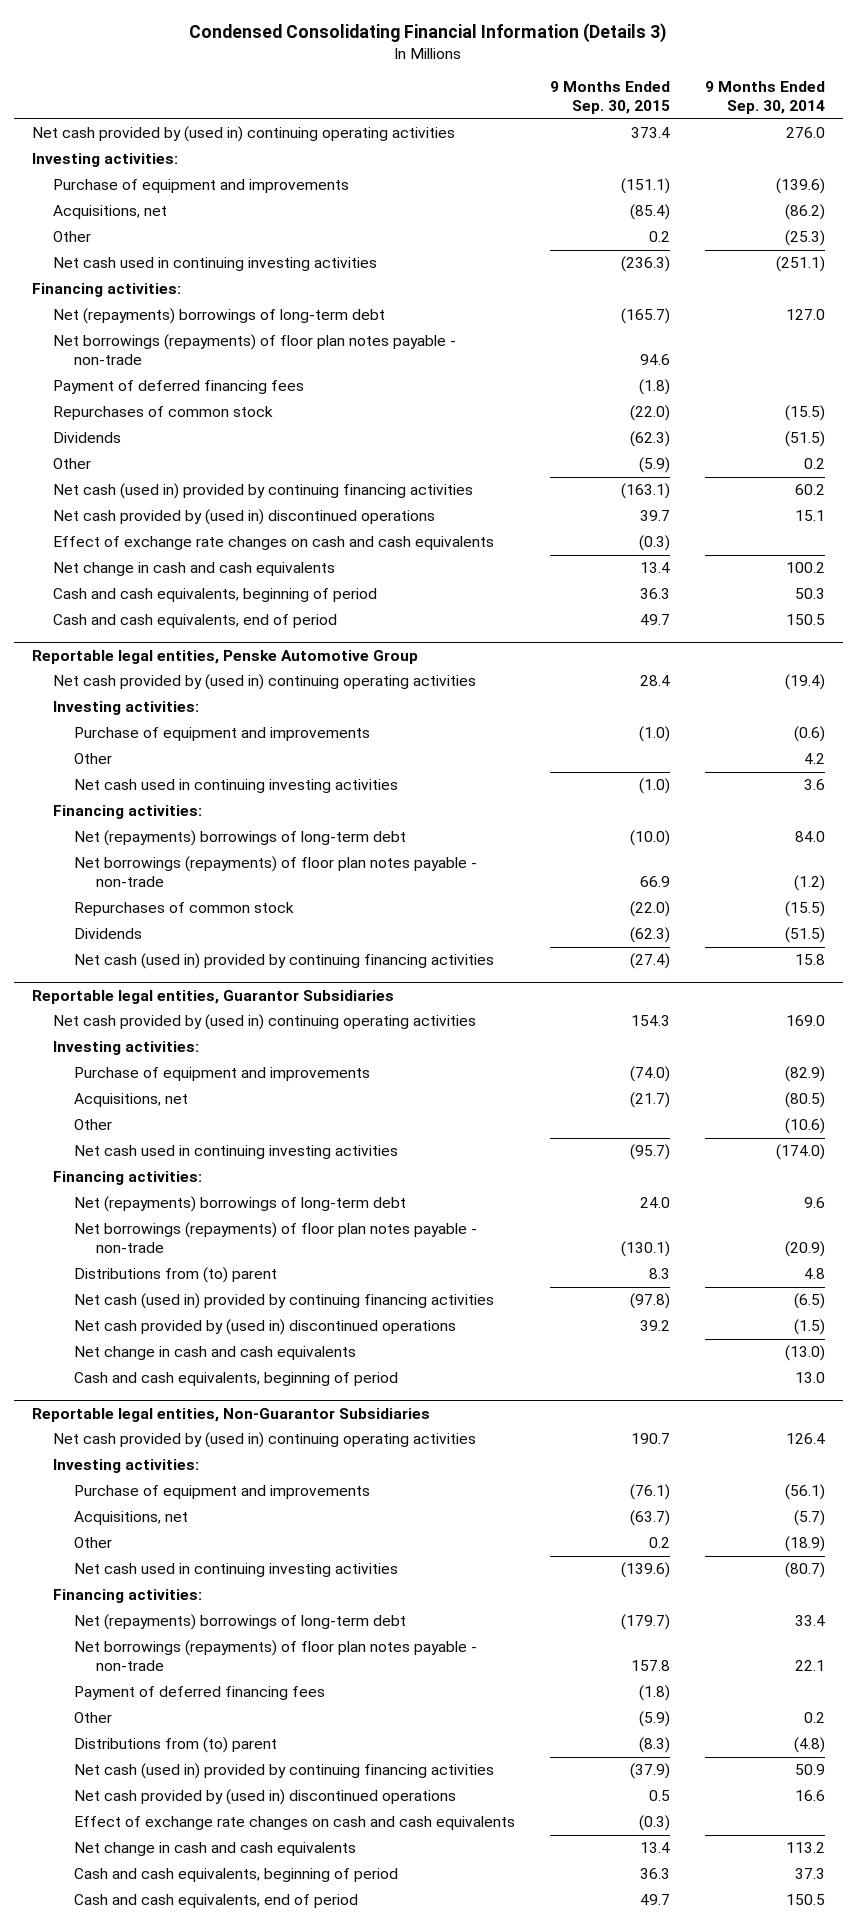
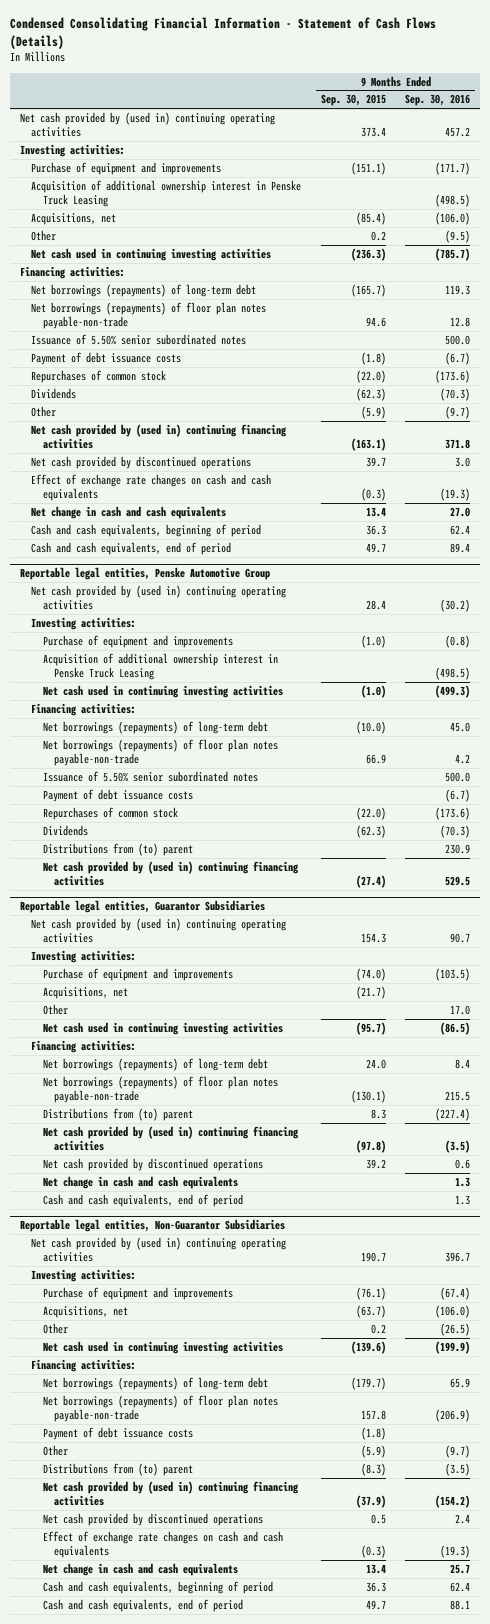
- Condensed Consolidating Financial Information (Details 3)
+ Condensed Consolidating Financial Information - Statement of Cash Flows (Details)
- | 9 Months Ended Sep. 30, 2015 | 9 Months Ended Sep. 30, 2014
+ | 9 Months Ended Sep. 30, 2015 | 9 Months Ended Sep. 30, 2016
+ Acquisition of additional ownership interest in Penske Truck Leasing | | (498.5)
- Net (repayments) borrowings of long-term debt | (165.7) | 127.0
- Net borrowings (repayments) of floor plan notes payable - non-trade | 94.6 |
- Payment of deferred financing fees | (1.8) |
+ Net borrowings (repayments) of long-term debt | (165.7) | 119.3
+ Net borrowings (repayments) of floor plan notes payable-non-trade | 94.6 | 12.8
+ Issuance of 5.50% senior subordinated notes | | 500.0
+ Payment of debt issuance costs | (1.8) | (6.7)
- Net cash (used in) provided by continuing financing activities | (163.1) | 60.2
- Net cash provided by (used in) discontinued operations | 39.7 | 15.1
+ Net cash provided by (used in) continuing financing activities | (163.1) | 371.8
+ Net cash provided by discontinued operations | 39.7 | 3.0
@ Reportable legal entities, Penske Automotive Group
- Other | | 4.2
+ Acquisition of additional ownership interest in Penske Truck Leasing | | (498.5)
- Net (repayments) borrowings of long-term debt | (10.0) | 84.0
- Net borrowings (repayments) of floor plan notes payable - non-trade | 66.9 | (1.2)
+ Net borrowings (repayments) of long-term debt | (10.0) | 45.0
+ Net borrowings (repayments) of floor plan notes payable-non-trade | 66.9 | 4.2
+ Issuance of 5.50% senior subordinated notes | | 500.0
+ Payment of debt issuance costs | | (6.7)
- Net cash (used in) provided by continuing financing activities | (27.4) | 15.8
+ Distributions from (to) parent | | 230.9
+ Net cash provided by (used in) continuing financing activities | (27.4) | 529.5
@ Reportable legal entities, Guarantor Subsidiaries
- Net (repayments) borrowings of long-term debt | 24.0 | 9.6
- Net borrowings (repayments) of floor plan notes payable - non-trade | (130.1) | (20.9)
+ Net borrowings (repayments) of long-term debt | 24.0 | 8.4
+ Net borrowings (repayments) of floor plan notes payable-non-trade | (130.1) | 215.5
- Net cash (used in) provided by continuing financing activities | (97.8) | (6.5)
- Net cash provided by (used in) discontinued operations | 39.2 | (1.5)
+ Net cash provided by (used in) continuing financing activities | (97.8) | (3.5)
+ Net cash provided by discontinued operations | 39.2 | 0.6
- Cash and cash equivalents, beginning of period | | 13.0
+ Cash and cash equivalents, end of period | | 1.3
@ Reportable legal entities, Non-Guarantor Subsidiaries
- Net (repayments) borrowings of long-term debt | (179.7) | 33.4
- Net borrowings (repayments) of floor plan notes payable - non-trade | 157.8 | 22.1
- Payment of deferred financing fees | (1.8) |
+ Net borrowings (repayments) of long-term debt | (179.7) | 65.9
+ Net borrowings (repayments) of floor plan notes payable-non-trade | 157.8 | (206.9)
+ Payment of debt issuance costs | (1.8) |
- Net cash (used in) provided by continuing financing activities | (37.9) | 50.9
- Net cash provided by (used in) discontinued operations | 0.5 | 16.6
+ Net cash provided by (used in) continuing financing activities | (37.9) | (154.2)
+ Net cash provided by discontinued operations | 0.5 | 2.4

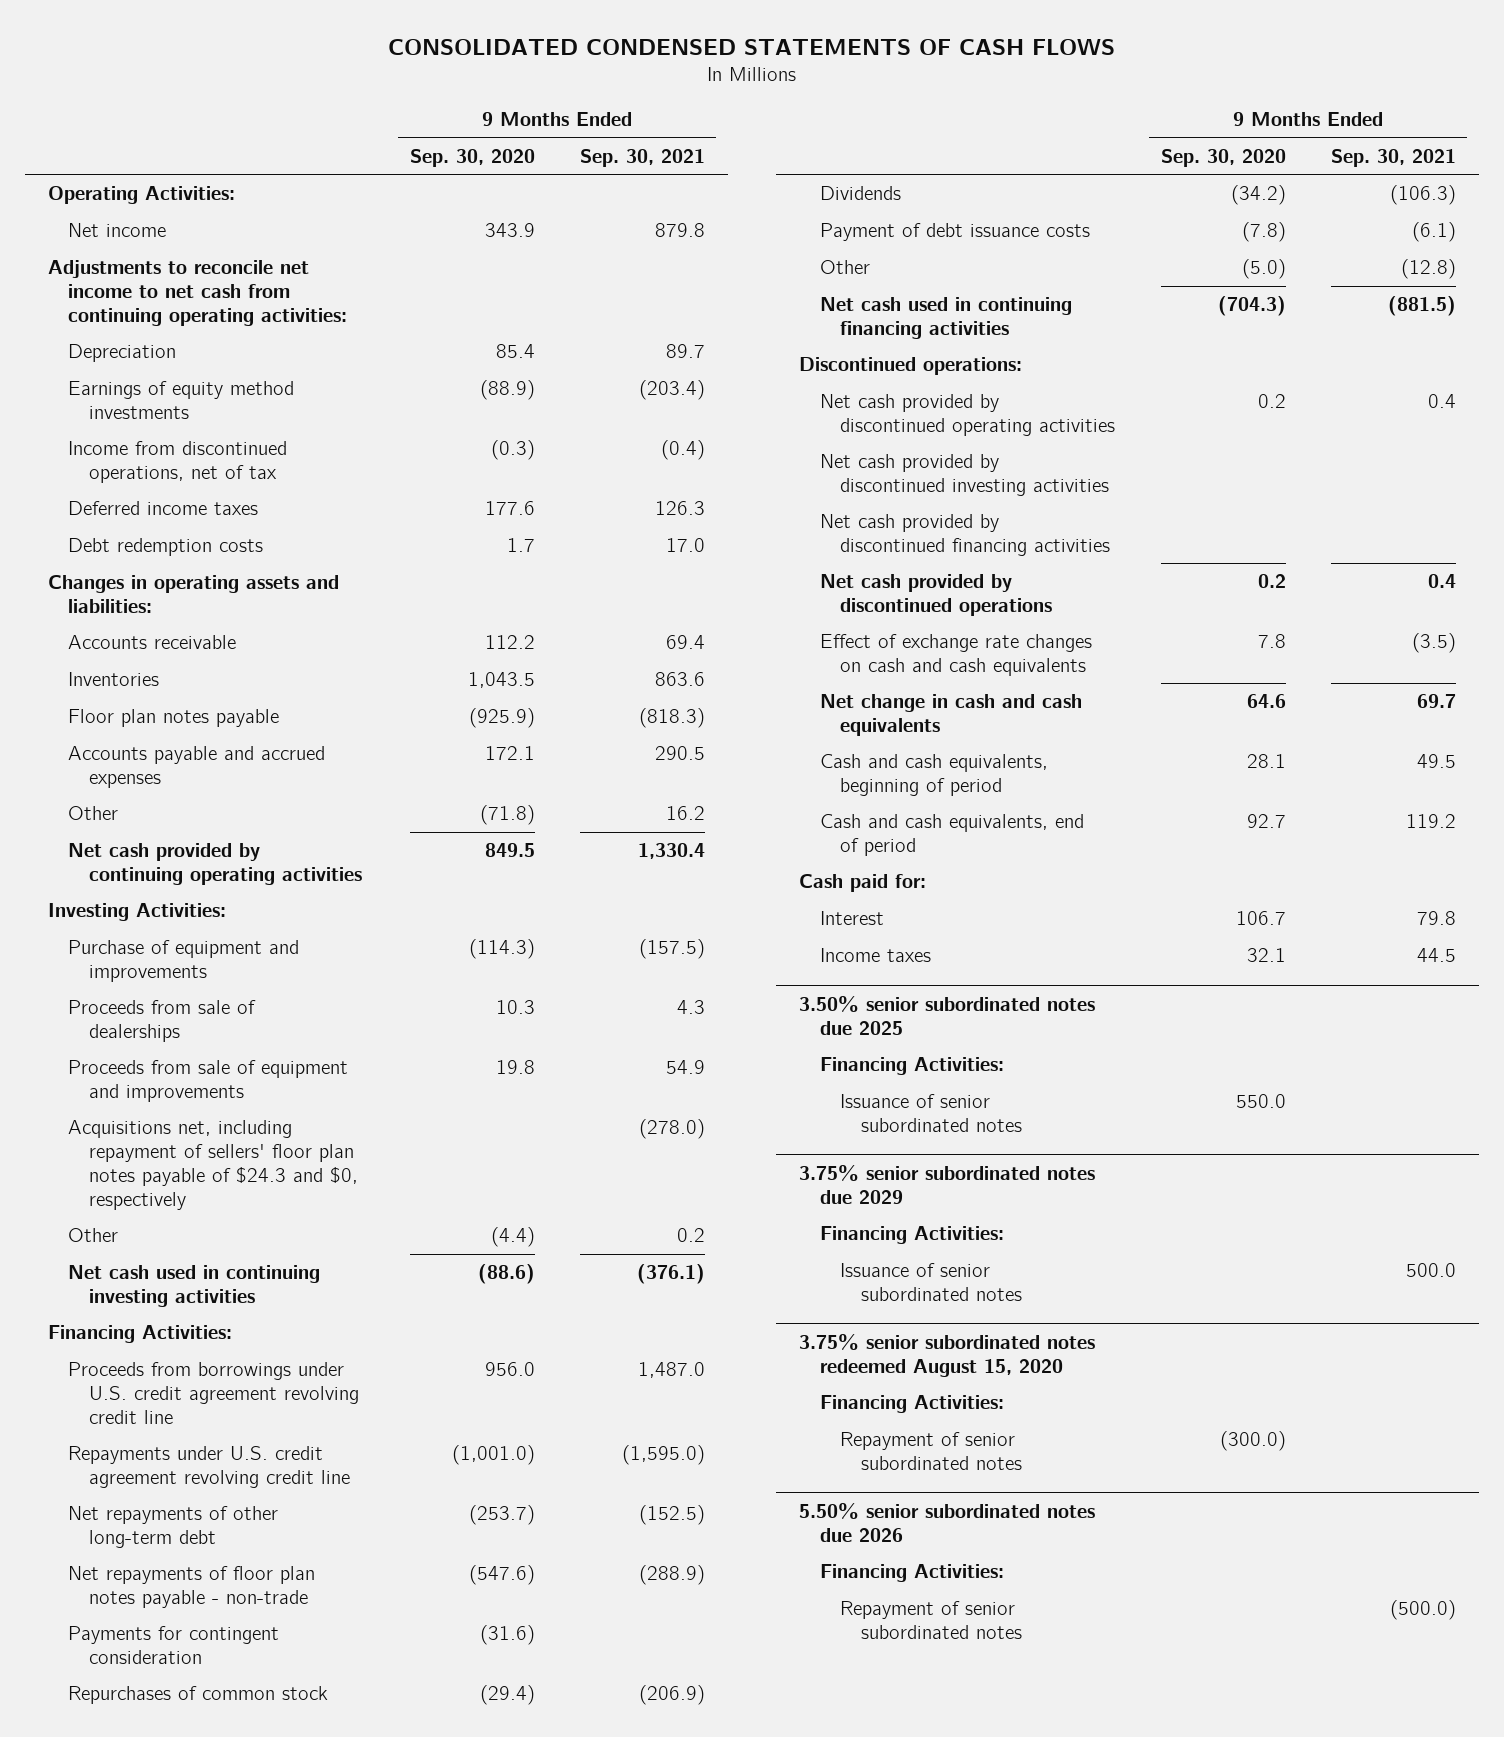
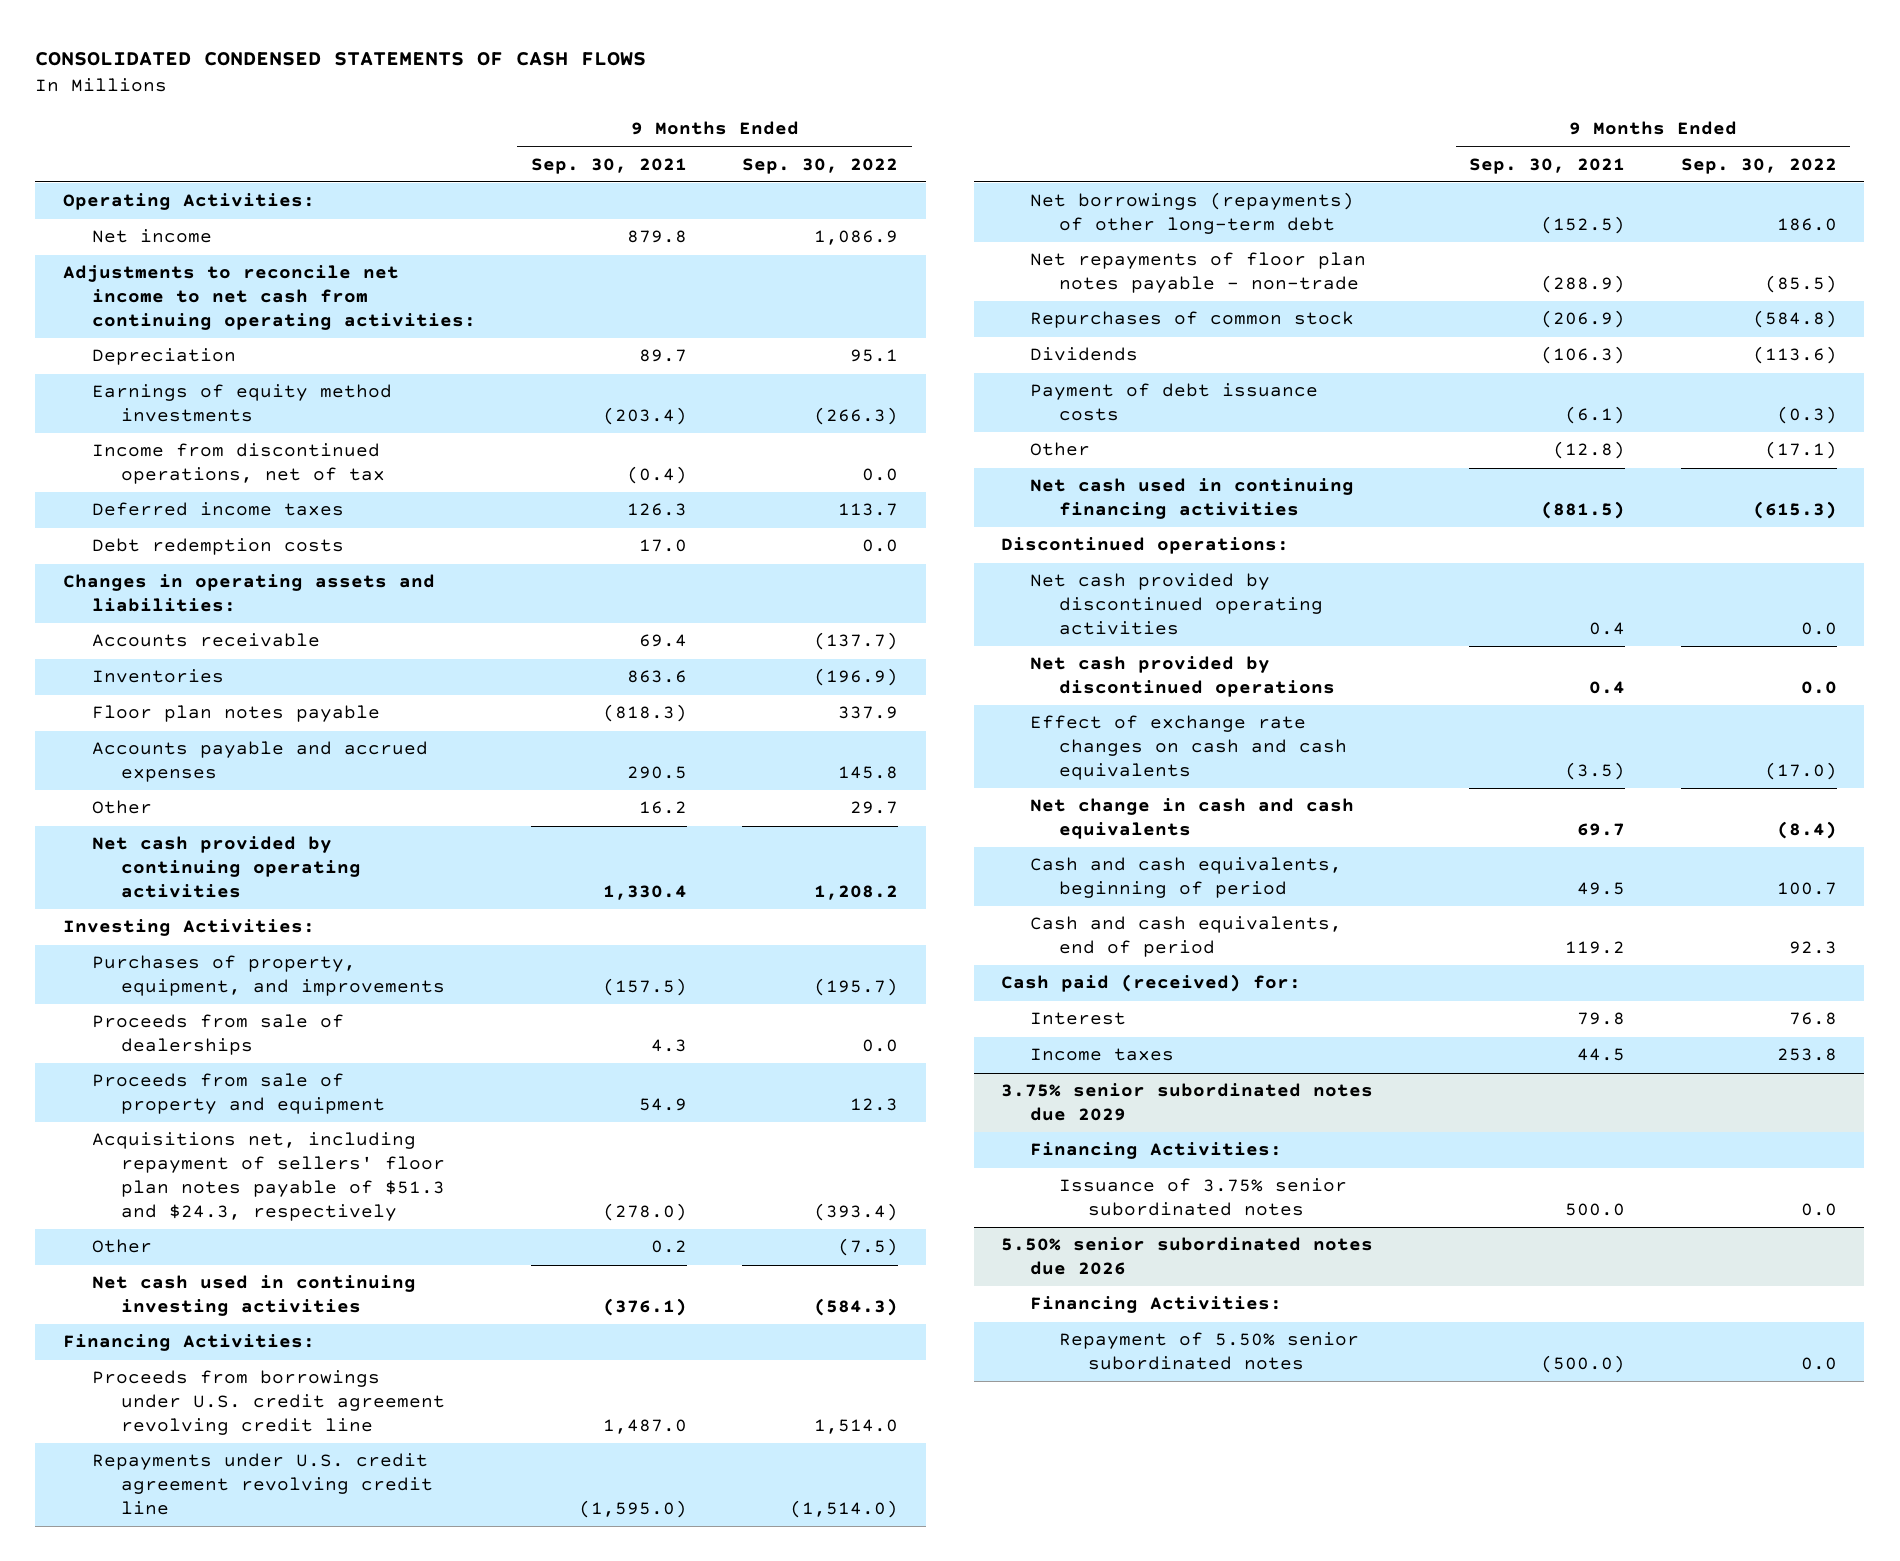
- | 9 Months Ended Sep. 30, 2020 | 9 Months Ended Sep. 30, 2021
+ | 9 Months Ended Sep. 30, 2021 | 9 Months Ended Sep. 30, 2022
- Purchase of equipment and improvements | (114.3) | (157.5)
+ Purchases of property, equipment, and improvements | (157.5) | (195.7)
- Proceeds from sale of equipment and improvements | 19.8 | 54.9
- Acquisitions net, including repayment of sellers' floor plan notes payable of $24.3 and $0, respectively | | (278.0)
+ Proceeds from sale of property and equipment | 54.9 | 12.3
+ Acquisitions net, including repayment of sellers' floor plan notes payable of $51.3 and $24.3, respectively | (278.0) | (393.4)
- Net repayments of other long-term debt | (253.7) | (152.5)
+ Net borrowings (repayments) of other long-term debt | (152.5) | 186.0
- Payments for contingent consideration | (31.6) |
- Net cash provided by discontinued investing activities
- Net cash provided by discontinued financing activities
- Cash paid for:
+ Cash paid (received) for:
- 3.50% senior subordinated notes due 2025
- Financing Activities:
- Issuance of senior subordinated notes | 550.0 |
@ 3.75% senior subordinated notes due 2029
- Issuance of senior subordinated notes | | 500.0
- 3.75% senior subordinated notes redeemed August 15, 2020
- Financing Activities:
- Repayment of senior subordinated notes | (300.0) |
@ 3.75% senior subordinated notes due 2029
+ Issuance of 3.75% senior subordinated notes | 500.0 | 0.0
@ 5.50% senior subordinated notes due 2026
- Repayment of senior subordinated notes | | (500.0)
+ Repayment of 5.50% senior subordinated notes | (500.0) | 0.0

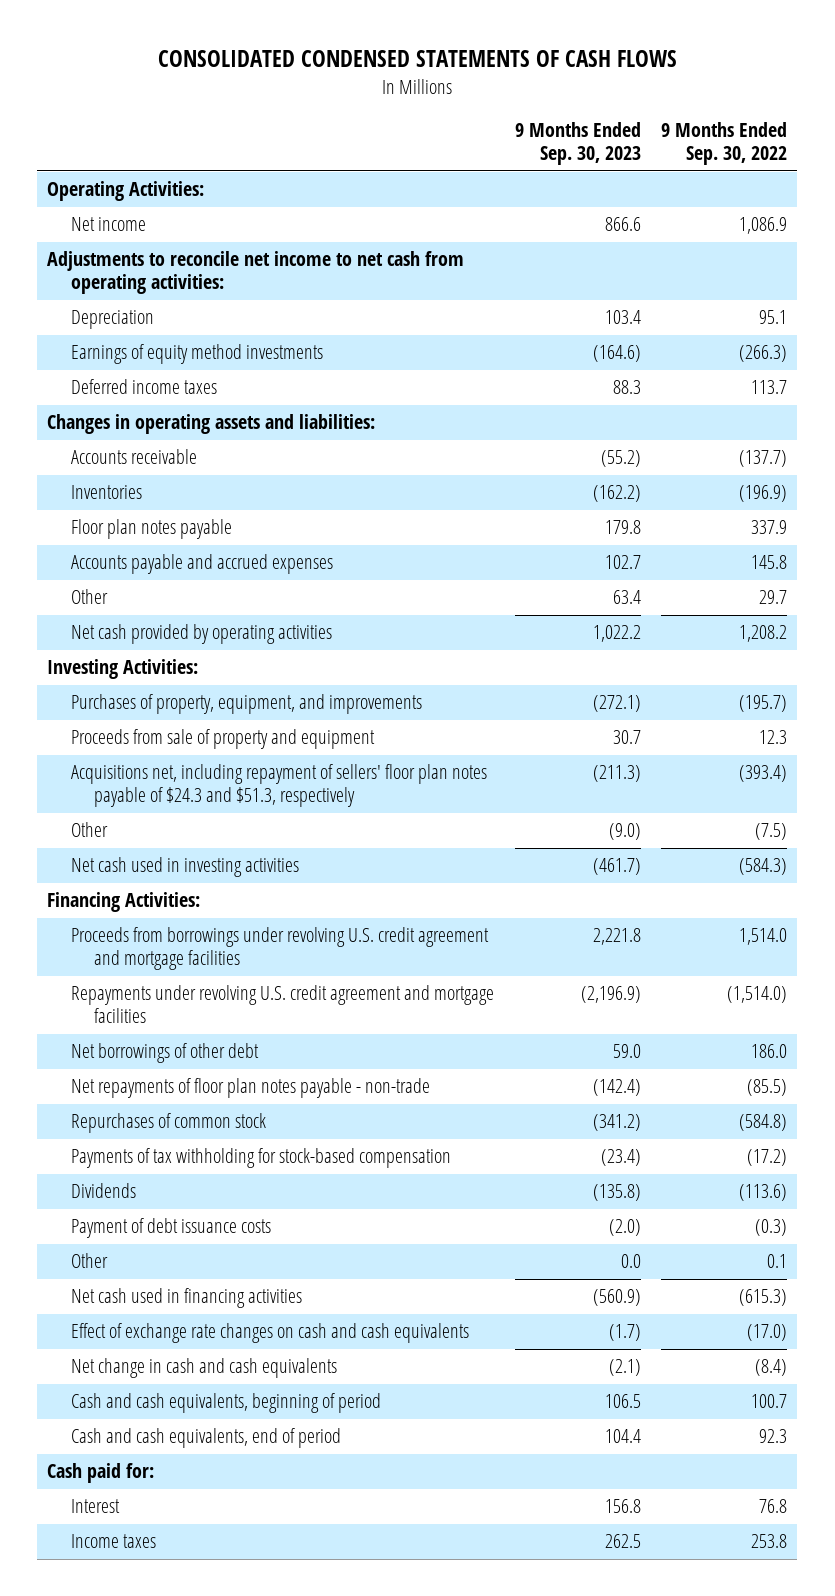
- | 9 Months Ended Sep. 30, 2021 | 9 Months Ended Sep. 30, 2022
+ | 9 Months Ended Sep. 30, 2023 | 9 Months Ended Sep. 30, 2022
- Adjustments to reconcile net income to net cash from continuing operating activities:
+ Adjustments to reconcile net income to net cash from operating activities:
- Income from discontinued operations, net of tax | (0.4) | 0.0
- Debt redemption costs | 17.0 | 0.0
- Net cash provided by continuing operating activities | 1,330.4 | 1,208.2
+ Net cash provided by operating activities | 1,022.2 | 1,208.2
- Proceeds from sale of dealerships | 4.3 | 0.0
- Acquisitions net, including repayment of sellers' floor plan notes payable of $51.3 and $24.3, respectively | (278.0) | (393.4)
+ Acquisitions net, including repayment of sellers' floor plan notes payable of $24.3 and $51.3, respectively | (211.3) | (393.4)
- Net cash used in continuing investing activities | (376.1) | (584.3)
+ Net cash used in investing activities | (461.7) | (584.3)
- Proceeds from borrowings under U.S. credit agreement revolving credit line | 1,487.0 | 1,514.0
- Repayments under U.S. credit agreement revolving credit line | (1,595.0) | (1,514.0)
- Net borrowings (repayments) of other long-term debt | (152.5) | 186.0
+ Proceeds from borrowings under revolving U.S. credit agreement and mortgage facilities | 2,221.8 | 1,514.0
+ Repayments under revolving U.S. credit agreement and mortgage facilities | (2,196.9) | (1,514.0)
+ Net borrowings of other debt | 59.0 | 186.0
+ Payments of tax withholding for stock-based compensation | (23.4) | (17.2)
- Other | (12.8) | (17.1)
- Net cash used in continuing financing activities | (881.5) | (615.3)
- Discontinued operations:
- Net cash provided by discontinued operating activities | 0.4 | 0.0
- Net cash provided by discontinued operations | 0.4 | 0.0
+ Other | 0.0 | 0.1
+ Net cash used in financing activities | (560.9) | (615.3)
- Cash paid (received) for:
+ Cash paid for:
- 3.75% senior subordinated notes due 2029
- Financing Activities:
- Issuance of 3.75% senior subordinated notes | 500.0 | 0.0
- 5.50% senior subordinated notes due 2026
- Financing Activities:
- Repayment of 5.50% senior subordinated notes | (500.0) | 0.0

